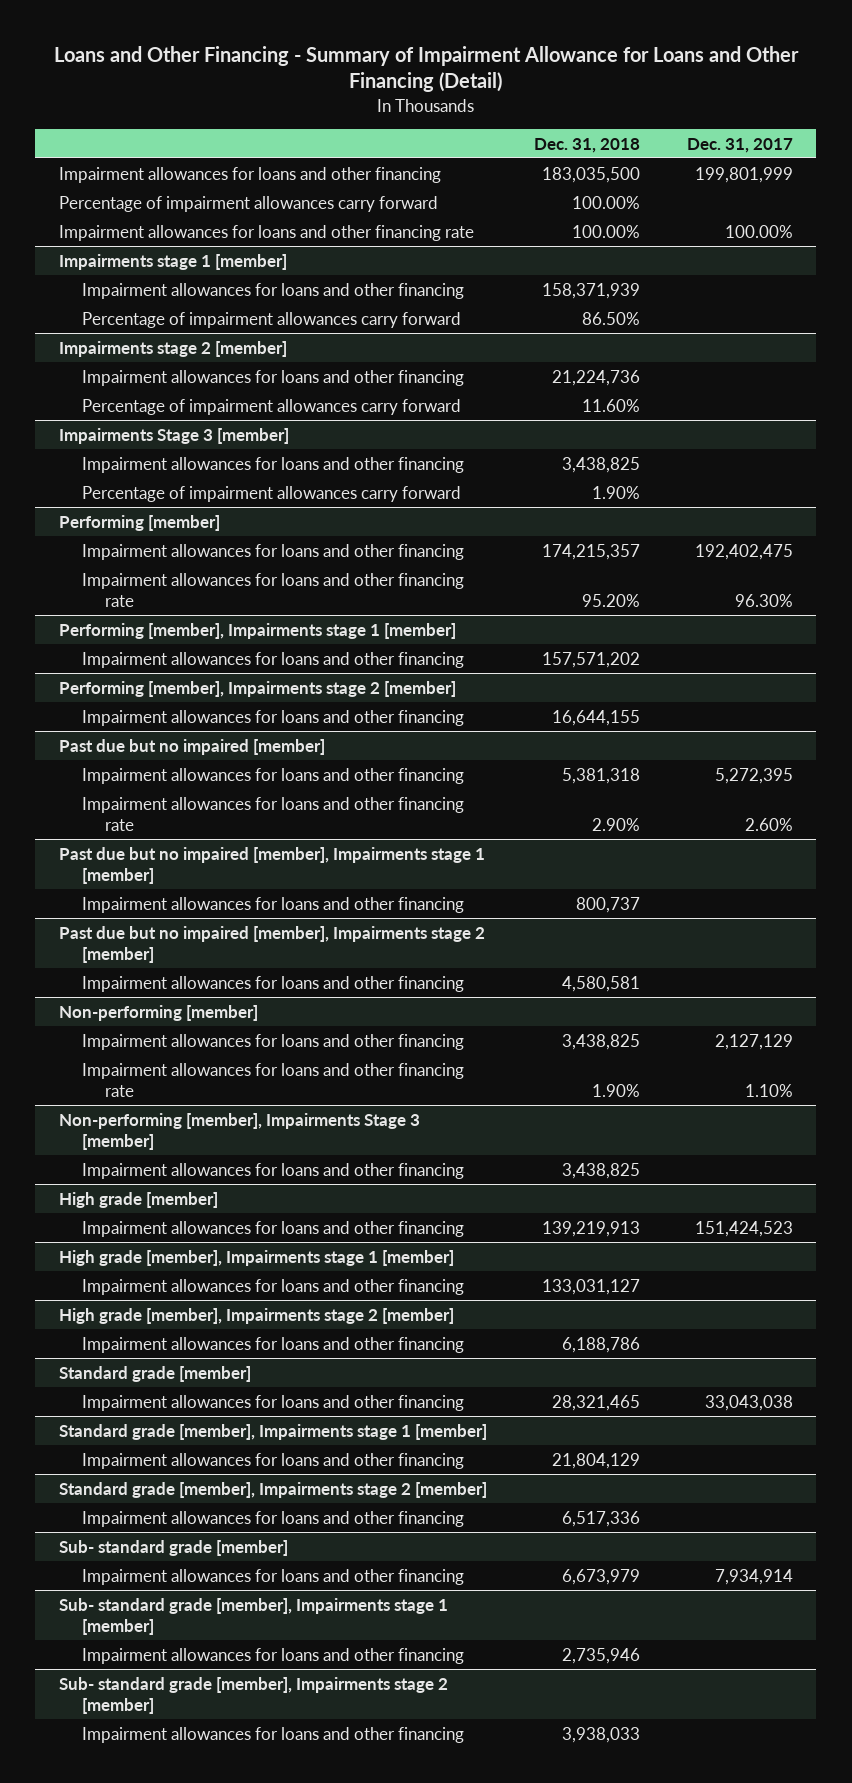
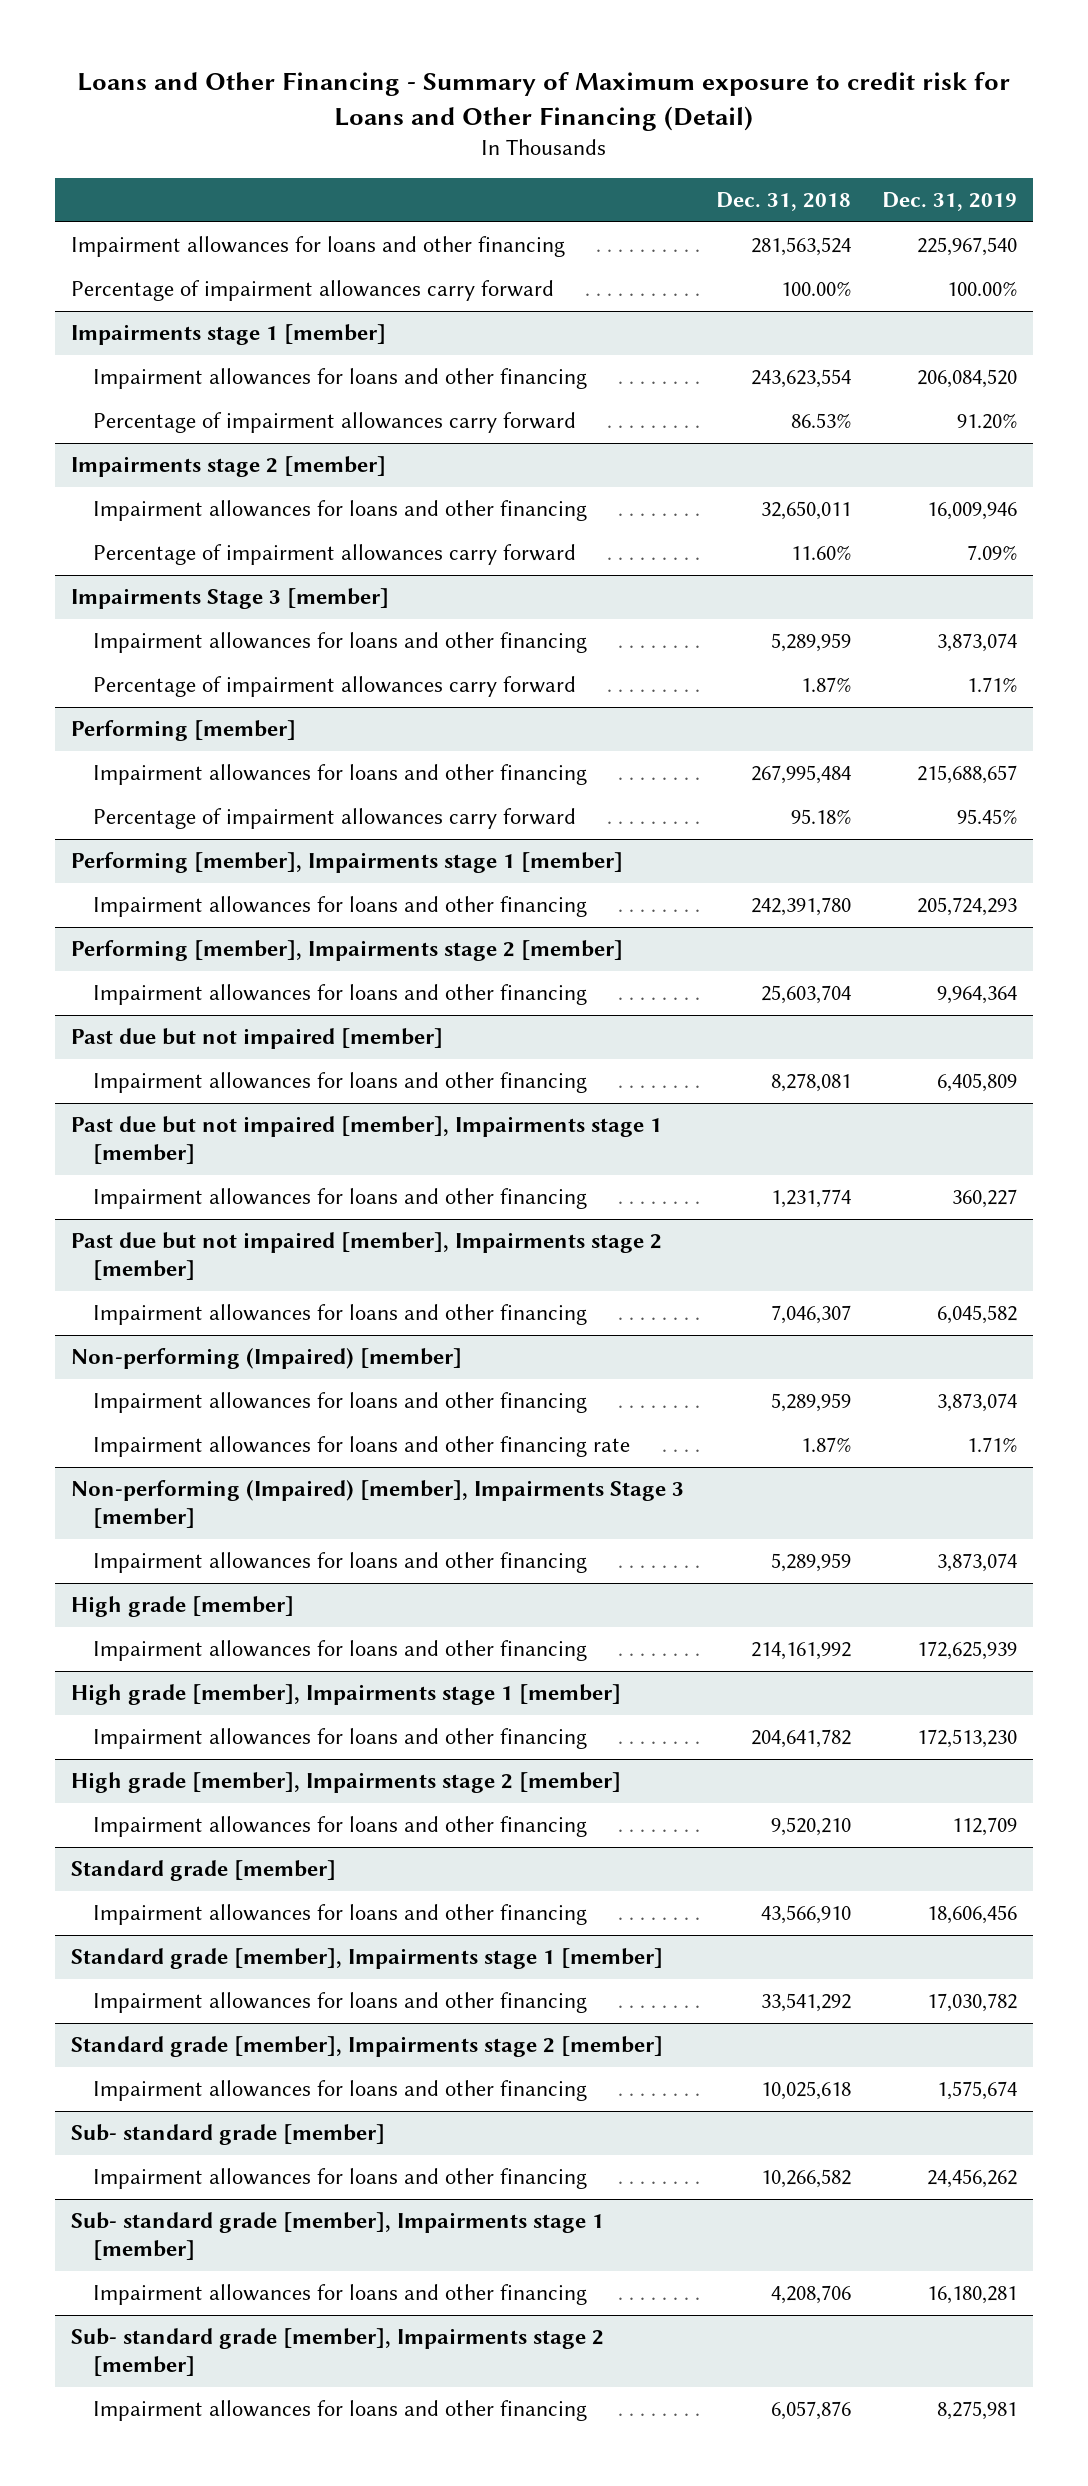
- Loans and Other Financing - Summary of Impairment Allowance for Loans and Other Financing (Detail)
+ Loans and Other Financing - Summary of Maximum exposure to credit risk for Loans and Other Financing (Detail)
- | Dec. 31, 2018 | Dec. 31, 2017
+ | Dec. 31, 2018 | Dec. 31, 2019
- Impairment allowances for loans and other financing | 183,035,500 | 199,801,999
+ Impairment allowances for loans and other financing | 281,563,524 | 225,967,540
- Impairment allowances for loans and other financing rate | 100.00% | 100.00%
@ Impairments stage 1 [member]
- Impairment allowances for loans and other financing | 158,371,939 |
- Percentage of impairment allowances carry forward | 86.50% |
+ Impairment allowances for loans and other financing | 243,623,554 | 206,084,520
+ Percentage of impairment allowances carry forward | 86.53% | 91.20%
@ Impairments stage 2 [member]
- Impairment allowances for loans and other financing | 21,224,736 |
+ Impairment allowances for loans and other financing | 32,650,011 | 16,009,946
@ Impairments Stage 3 [member]
- Impairment allowances for loans and other financing | 3,438,825 |
- Percentage of impairment allowances carry forward | 1.90% |
+ Impairment allowances for loans and other financing | 5,289,959 | 3,873,074
+ Percentage of impairment allowances carry forward | 1.87% | 1.71%
@ Performing [member]
- Impairment allowances for loans and other financing | 174,215,357 | 192,402,475
- Impairment allowances for loans and other financing rate | 95.20% | 96.30%
+ Impairment allowances for loans and other financing | 267,995,484 | 215,688,657
+ Percentage of impairment allowances carry forward | 95.18% | 95.45%
@ Performing [member], Impairments stage 1 [member]
- Impairment allowances for loans and other financing | 157,571,202 |
+ Impairment allowances for loans and other financing | 242,391,780 | 205,724,293
@ Performing [member], Impairments stage 2 [member]
- Impairment allowances for loans and other financing | 16,644,155 |
- Past due but no impaired [member]
- Impairment allowances for loans and other financing | 5,381,318 | 5,272,395
- Impairment allowances for loans and other financing rate | 2.90% | 2.60%
- Past due but no impaired [member], Impairments stage 1 [member]
- Impairment allowances for loans and other financing | 800,737 |
- Past due but no impaired [member], Impairments stage 2 [member]
- Impairment allowances for loans and other financing | 4,580,581 |
- Non-performing [member]
- Impairment allowances for loans and other financing | 3,438,825 | 2,127,129
- Impairment allowances for loans and other financing rate | 1.90% | 1.10%
- Non-performing [member], Impairments Stage 3 [member]
- Impairment allowances for loans and other financing | 3,438,825 |
@ Performing [member], Impairments stage 2 [member]
+ Impairment allowances for loans and other financing | 25,603,704 | 9,964,364
+ Past due but not impaired [member]
+ Impairment allowances for loans and other financing | 8,278,081 | 6,405,809
+ Past due but not impaired [member], Impairments stage 1 [member]
+ Impairment allowances for loans and other financing | 1,231,774 | 360,227
+ Past due but not impaired [member], Impairments stage 2 [member]
+ Impairment allowances for loans and other financing | 7,046,307 | 6,045,582
+ Non-performing (Impaired) [member]
+ Impairment allowances for loans and other financing | 5,289,959 | 3,873,074
+ Impairment allowances for loans and other financing rate | 1.87% | 1.71%
+ Non-performing (Impaired) [member], Impairments Stage 3 [member]
+ Impairment allowances for loans and other financing | 5,289,959 | 3,873,074
@ High grade [member]
- Impairment allowances for loans and other financing | 139,219,913 | 151,424,523
+ Impairment allowances for loans and other financing | 214,161,992 | 172,625,939
@ High grade [member], Impairments stage 1 [member]
- Impairment allowances for loans and other financing | 133,031,127 |
+ Impairment allowances for loans and other financing | 204,641,782 | 172,513,230
@ High grade [member], Impairments stage 2 [member]
- Impairment allowances for loans and other financing | 6,188,786 |
+ Impairment allowances for loans and other financing | 9,520,210 | 112,709
@ Standard grade [member]
- Impairment allowances for loans and other financing | 28,321,465 | 33,043,038
+ Impairment allowances for loans and other financing | 43,566,910 | 18,606,456
@ Standard grade [member], Impairments stage 1 [member]
- Impairment allowances for loans and other financing | 21,804,129 |
+ Impairment allowances for loans and other financing | 33,541,292 | 17,030,782
@ Standard grade [member], Impairments stage 2 [member]
- Impairment allowances for loans and other financing | 6,517,336 |
+ Impairment allowances for loans and other financing | 10,025,618 | 1,575,674
@ Sub- standard grade [member]
- Impairment allowances for loans and other financing | 6,673,979 | 7,934,914
+ Impairment allowances for loans and other financing | 10,266,582 | 24,456,262
@ Sub- standard grade [member], Impairments stage 1 [member]
- Impairment allowances for loans and other financing | 2,735,946 |
+ Impairment allowances for loans and other financing | 4,208,706 | 16,180,281
@ Sub- standard grade [member], Impairments stage 2 [member]
- Impairment allowances for loans and other financing | 3,938,033 |
+ Impairment allowances for loans and other financing | 6,057,876 | 8,275,981

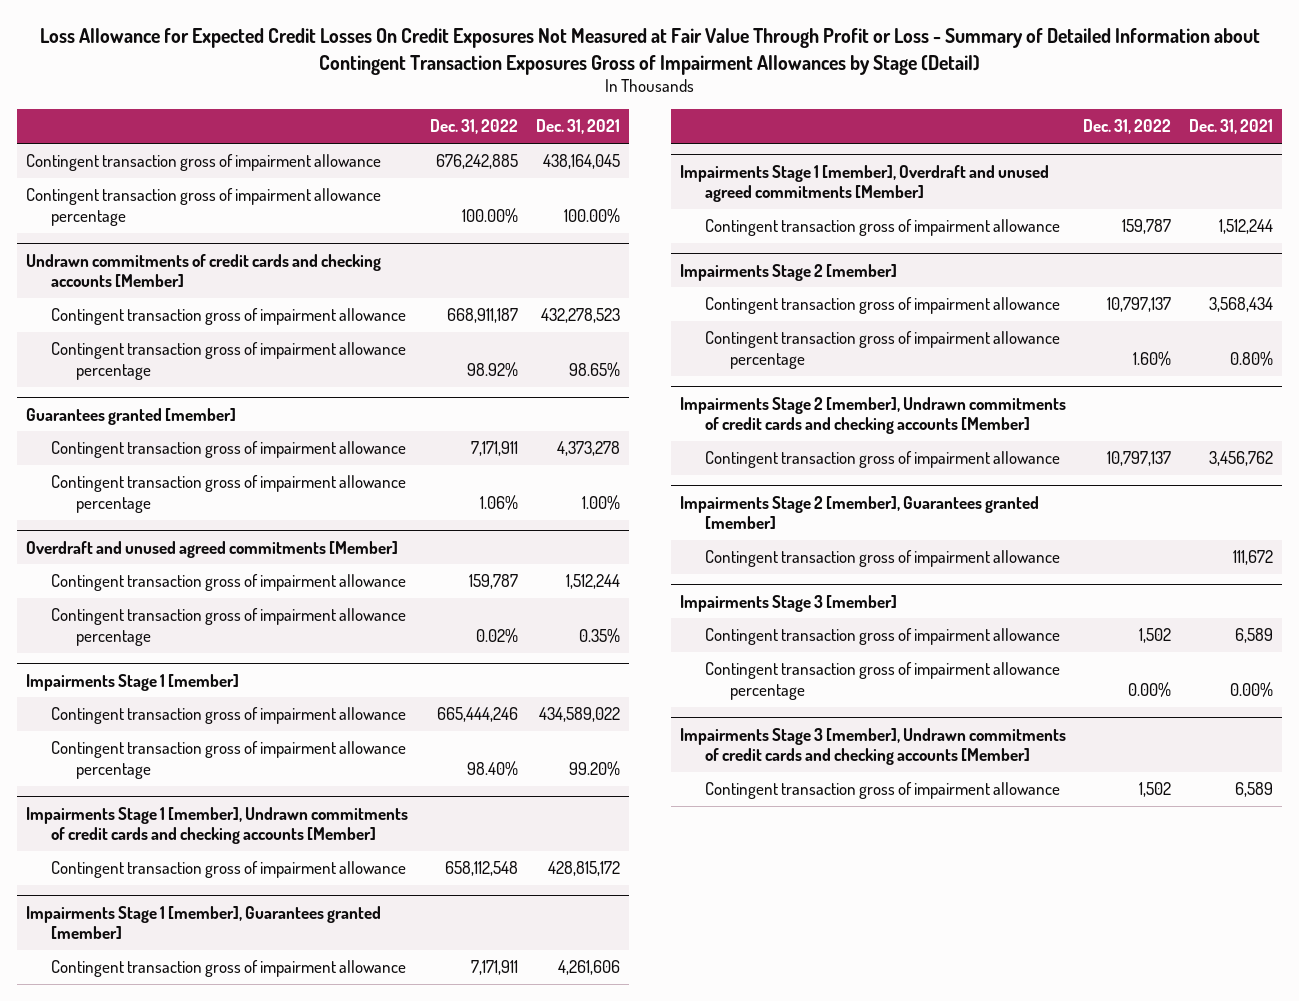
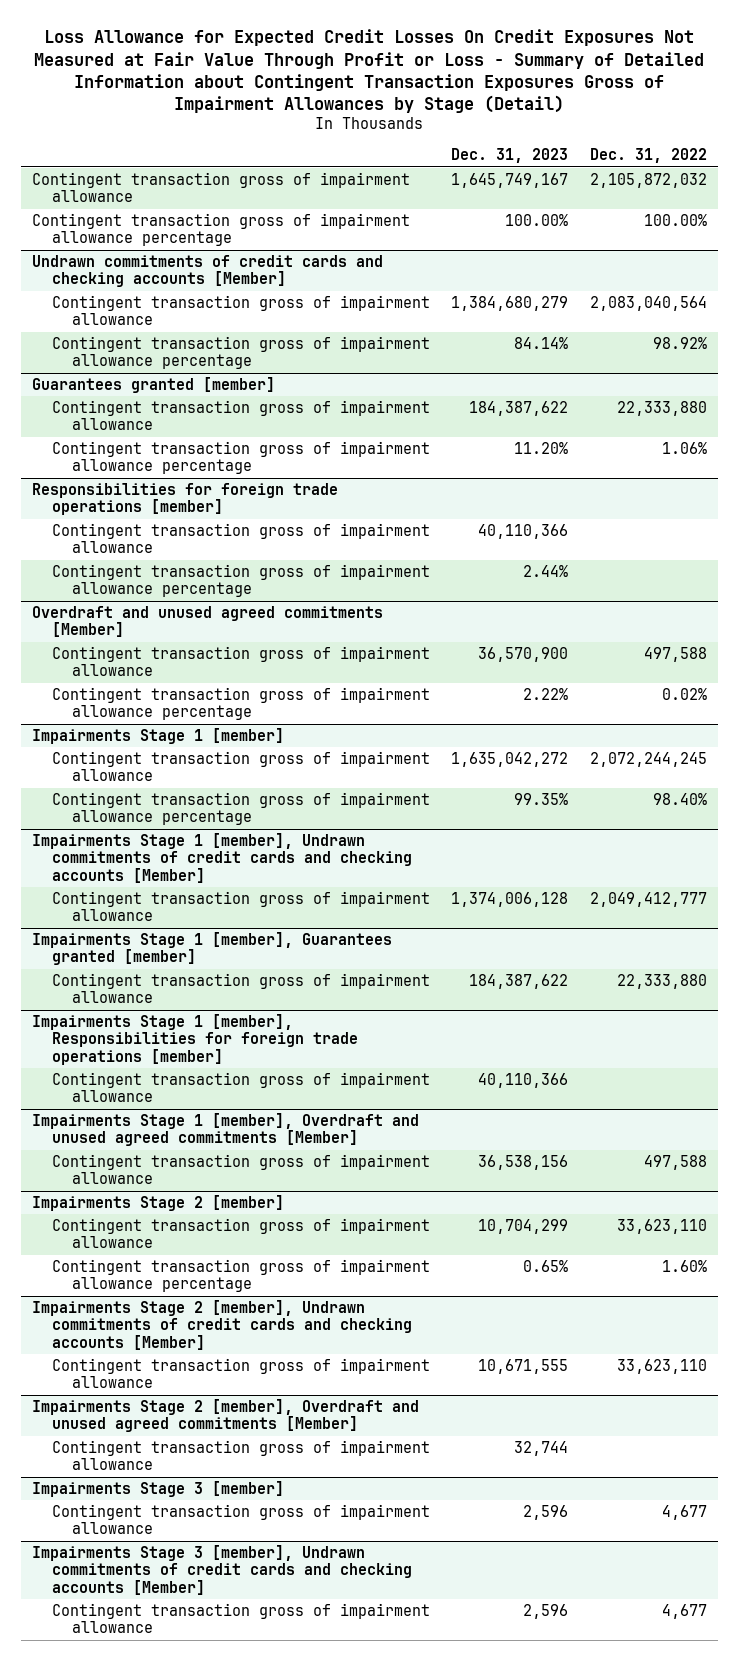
- | Dec. 31, 2022 | Dec. 31, 2021
+ | Dec. 31, 2023 | Dec. 31, 2022
- Contingent transaction gross of impairment allowance | 676,242,885 | 438,164,045
+ Contingent transaction gross of impairment allowance | 1,645,749,167 | 2,105,872,032
@ Undrawn commitments of credit cards and checking accounts [Member]
- Contingent transaction gross of impairment allowance | 668,911,187 | 432,278,523
+ Contingent transaction gross of impairment allowance | 1,384,680,279 | 2,083,040,564
@ Guarantees granted [member]
- Contingent transaction gross of impairment allowance | 7,171,911 | 4,373,278
+ Contingent transaction gross of impairment allowance | 184,387,622 | 22,333,880
+ Responsibilities for foreign trade operations [member]
+ Contingent transaction gross of impairment allowance | 40,110,366 |
+ Contingent transaction gross of impairment allowance percentage | 2.44% |
@ Overdraft and unused agreed commitments [Member]
- Contingent transaction gross of impairment allowance | 159,787 | 1,512,244
+ Contingent transaction gross of impairment allowance | 36,570,900 | 497,588
@ Impairments Stage 1 [member]
- Contingent transaction gross of impairment allowance | 665,444,246 | 434,589,022
+ Contingent transaction gross of impairment allowance | 1,635,042,272 | 2,072,244,245
@ Impairments Stage 1 [member], Undrawn commitments of credit cards and checking accounts [Member]
- Contingent transaction gross of impairment allowance | 658,112,548 | 428,815,172
+ Contingent transaction gross of impairment allowance | 1,374,006,128 | 2,049,412,777
@ Impairments Stage 1 [member], Guarantees granted [member]
- Contingent transaction gross of impairment allowance | 7,171,911 | 4,261,606
+ Contingent transaction gross of impairment allowance | 184,387,622 | 22,333,880
+ Impairments Stage 1 [member], Responsibilities for foreign trade operations [member]
+ Contingent transaction gross of impairment allowance | 40,110,366 |
@ Impairments Stage 1 [member], Overdraft and unused agreed commitments [Member]
- Contingent transaction gross of impairment allowance | 159,787 | 1,512,244
+ Contingent transaction gross of impairment allowance | 36,538,156 | 497,588
@ Impairments Stage 2 [member]
- Contingent transaction gross of impairment allowance | 10,797,137 | 3,568,434
+ Contingent transaction gross of impairment allowance | 10,704,299 | 33,623,110
@ Impairments Stage 2 [member], Undrawn commitments of credit cards and checking accounts [Member]
- Contingent transaction gross of impairment allowance | 10,797,137 | 3,456,762
- Impairments Stage 2 [member], Guarantees granted [member]
@ Impairments Stage 2 [member], Undrawn commitments of credit cards and checking accounts [Member]
+ Contingent transaction gross of impairment allowance | 10,671,555 | 33,623,110
+ Impairments Stage 2 [member], Overdraft and unused agreed commitments [Member]
@ Impairments Stage 3 [member]
- Contingent transaction gross of impairment allowance | 1,502 | 6,589
- Contingent transaction gross of impairment allowance percentage | 0.00% | 0.00%
+ Contingent transaction gross of impairment allowance | 2,596 | 4,677
@ Impairments Stage 3 [member], Undrawn commitments of credit cards and checking accounts [Member]
- Contingent transaction gross of impairment allowance | 1,502 | 6,589
+ Contingent transaction gross of impairment allowance | 2,596 | 4,677

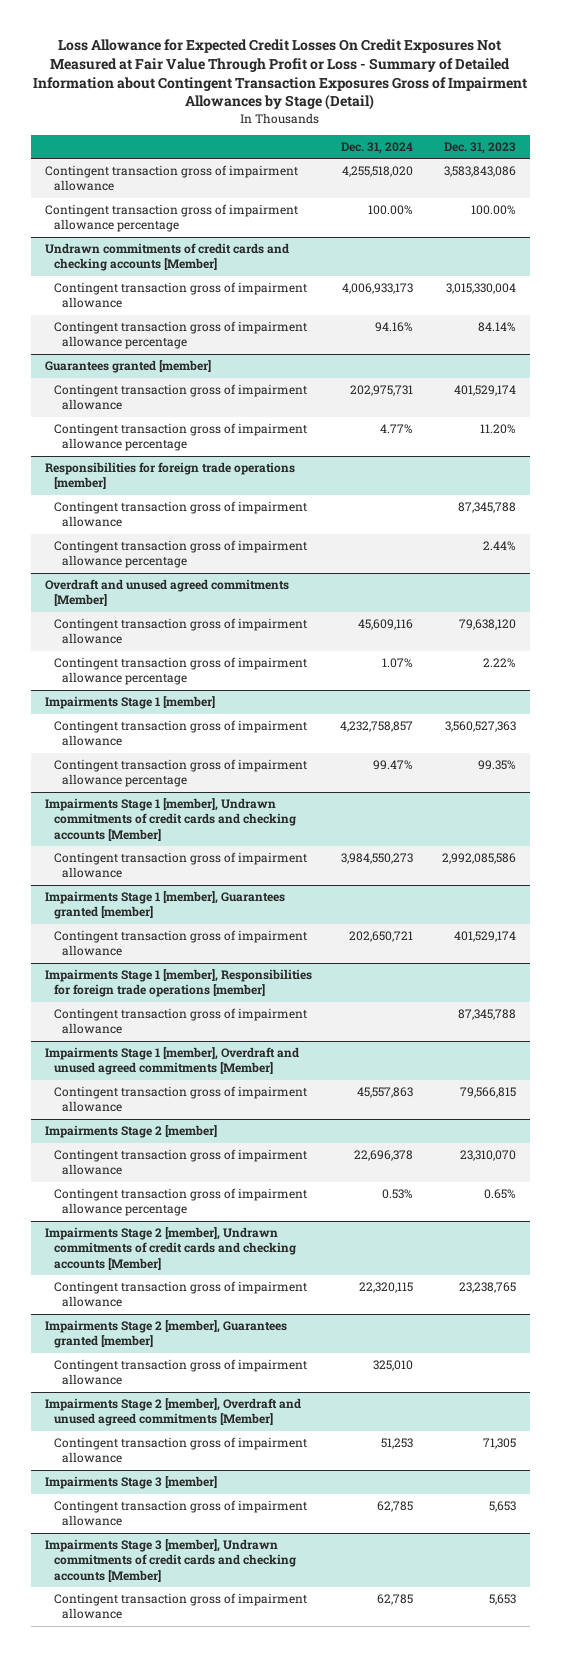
- | Dec. 31, 2023 | Dec. 31, 2022
+ | Dec. 31, 2024 | Dec. 31, 2023
- Contingent transaction gross of impairment allowance | 1,645,749,167 | 2,105,872,032
+ Contingent transaction gross of impairment allowance | 4,255,518,020 | 3,583,843,086
@ Undrawn commitments of credit cards and checking accounts [Member]
- Contingent transaction gross of impairment allowance | 1,384,680,279 | 2,083,040,564
+ Contingent transaction gross of impairment allowance | 4,006,933,173 | 3,015,330,004
@ Guarantees granted [member]
- Contingent transaction gross of impairment allowance | 184,387,622 | 22,333,880
+ Contingent transaction gross of impairment allowance | 202,975,731 | 401,529,174
@ Responsibilities for foreign trade operations [member]
- Contingent transaction gross of impairment allowance | 40,110,366 |
+ Contingent transaction gross of impairment allowance | | 87,345,788
@ Overdraft and unused agreed commitments [Member]
- Contingent transaction gross of impairment allowance | 36,570,900 | 497,588
+ Contingent transaction gross of impairment allowance | 45,609,116 | 79,638,120
@ Impairments Stage 1 [member]
- Contingent transaction gross of impairment allowance | 1,635,042,272 | 2,072,244,245
+ Contingent transaction gross of impairment allowance | 4,232,758,857 | 3,560,527,363
@ Impairments Stage 1 [member], Undrawn commitments of credit cards and checking accounts [Member]
- Contingent transaction gross of impairment allowance | 1,374,006,128 | 2,049,412,777
+ Contingent transaction gross of impairment allowance | 3,984,550,273 | 2,992,085,586
@ Impairments Stage 1 [member], Guarantees granted [member]
- Contingent transaction gross of impairment allowance | 184,387,622 | 22,333,880
+ Contingent transaction gross of impairment allowance | 202,650,721 | 401,529,174
@ Impairments Stage 1 [member], Responsibilities for foreign trade operations [member]
- Contingent transaction gross of impairment allowance | 40,110,366 |
+ Contingent transaction gross of impairment allowance | | 87,345,788
@ Impairments Stage 1 [member], Overdraft and unused agreed commitments [Member]
- Contingent transaction gross of impairment allowance | 36,538,156 | 497,588
+ Contingent transaction gross of impairment allowance | 45,557,863 | 79,566,815
@ Impairments Stage 2 [member]
- Contingent transaction gross of impairment allowance | 10,704,299 | 33,623,110
+ Contingent transaction gross of impairment allowance | 22,696,378 | 23,310,070
@ Impairments Stage 2 [member], Undrawn commitments of credit cards and checking accounts [Member]
- Contingent transaction gross of impairment allowance | 10,671,555 | 33,623,110
+ Contingent transaction gross of impairment allowance | 22,320,115 | 23,238,765
+ Impairments Stage 2 [member], Guarantees granted [member]
+ Contingent transaction gross of impairment allowance | 325,010 |
@ Impairments Stage 2 [member], Overdraft and unused agreed commitments [Member]
- Contingent transaction gross of impairment allowance | 32,744 |
+ Contingent transaction gross of impairment allowance | 51,253 | 71,305
@ Impairments Stage 3 [member]
- Contingent transaction gross of impairment allowance | 2,596 | 4,677
+ Contingent transaction gross of impairment allowance | 62,785 | 5,653
@ Impairments Stage 3 [member], Undrawn commitments of credit cards and checking accounts [Member]
- Contingent transaction gross of impairment allowance | 2,596 | 4,677
+ Contingent transaction gross of impairment allowance | 62,785 | 5,653

